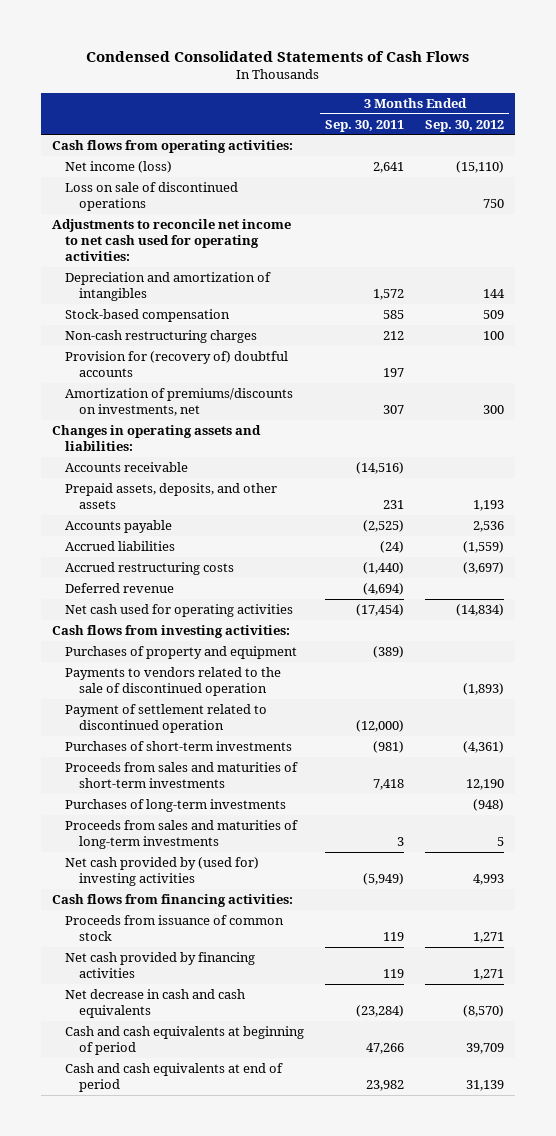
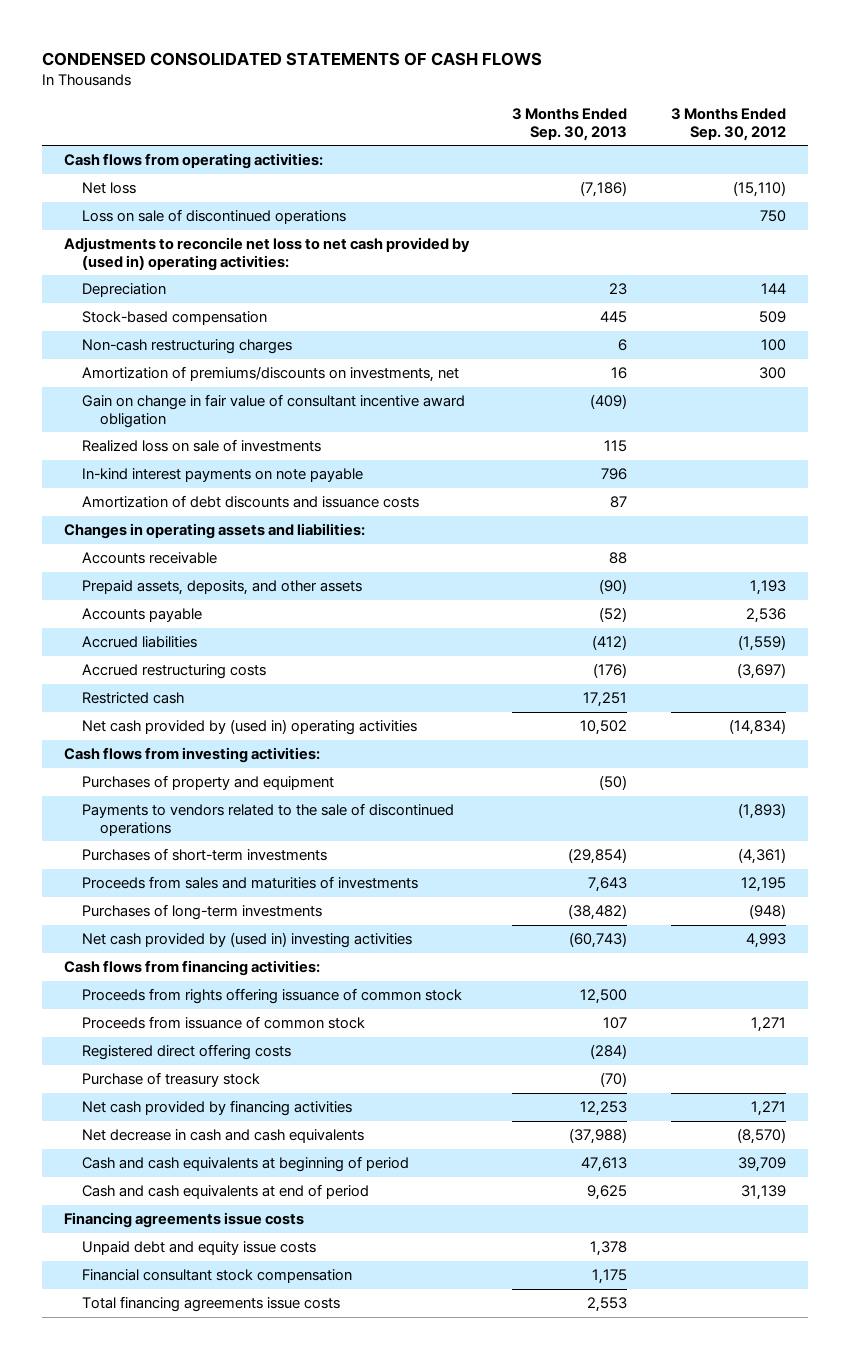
- Condensed Consolidated Statements of Cash Flows
+ CONDENSED CONSOLIDATED STATEMENTS OF CASH FLOWS
- | 3 Months Ended Sep. 30, 2011 | 3 Months Ended Sep. 30, 2012
+ | 3 Months Ended Sep. 30, 2013 | 3 Months Ended Sep. 30, 2012
- Net income (loss) | 2,641 | (15,110)
+ Net loss | (7,186) | (15,110)
- Adjustments to reconcile net income to net cash used for operating activities:
- Depreciation and amortization of intangibles | 1,572 | 144
+ Adjustments to reconcile net loss to net cash provided by (used in) operating activities:
+ Depreciation | 23 | 144
- Provision for (recovery of) doubtful accounts | 197 |
+ Gain on change in fair value of consultant incentive award obligation | (409) |
+ Realized loss on sale of investments | 115 |
+ In-kind interest payments on note payable | 796 |
+ Amortization of debt discounts and issuance costs | 87 |
- Deferred revenue | (4,694) |
- Net cash used for operating activities | (17,454) | (14,834)
+ Restricted cash | 17,251 |
+ Net cash provided by (used in) operating activities | 10,502 | (14,834)
- Payments to vendors related to the sale of discontinued operation | | (1,893)
- Payment of settlement related to discontinued operation | (12,000) |
+ Payments to vendors related to the sale of discontinued operations | | (1,893)
- Proceeds from sales and maturities of short-term investments | 7,418 | 12,190
+ Proceeds from sales and maturities of investments | 7,643 | 12,195
- Proceeds from sales and maturities of long-term investments | 3 | 5
- Net cash provided by (used for) investing activities | (5,949) | 4,993
+ Net cash provided by (used in) investing activities | (60,743) | 4,993
+ Proceeds from rights offering issuance of common stock | 12,500 |
+ Registered direct offering costs | (284) |
+ Purchase of treasury stock | (70) |
+ Financing agreements issue costs
+ Unpaid debt and equity issue costs | 1,378 |
+ Financial consultant stock compensation | 1,175 |
+ Total financing agreements issue costs | 2,553 |

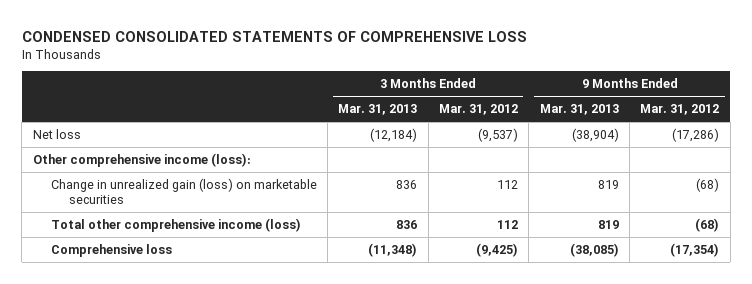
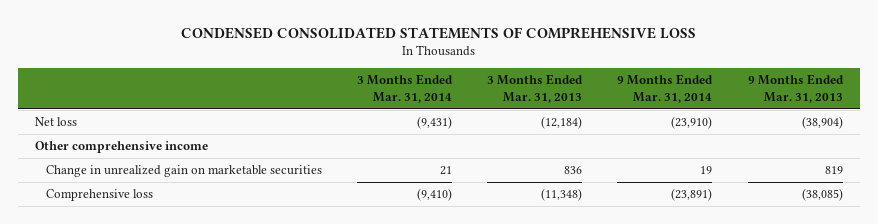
- | 3 Months Ended Mar. 31, 2013 | 3 Months Ended Mar. 31, 2012 | 9 Months Ended Mar. 31, 2013 | 9 Months Ended Mar. 31, 2012
+ | 3 Months Ended Mar. 31, 2014 | 3 Months Ended Mar. 31, 2013 | 9 Months Ended Mar. 31, 2014 | 9 Months Ended Mar. 31, 2013
- Other comprehensive income (loss):
- Change in unrealized gain (loss) on marketable securities | 836 | 112 | 819 | (68)
- Total other comprehensive income (loss) | 836 | 112 | 819 | (68)
+ Other comprehensive income
+ Change in unrealized gain on marketable securities | 21 | 836 | 19 | 819

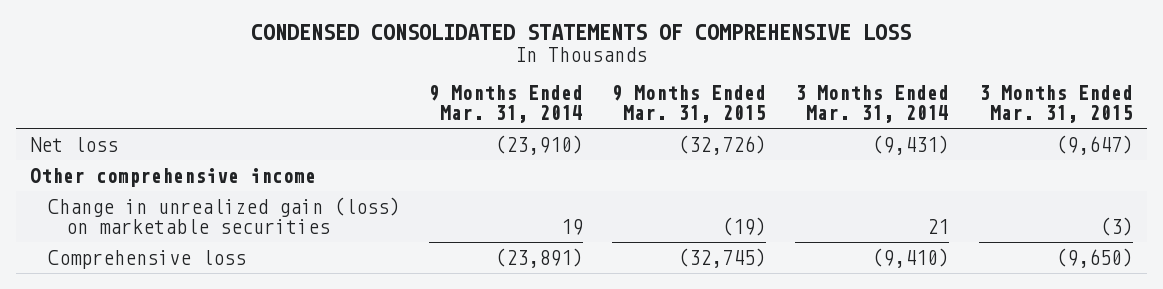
- | 3 Months Ended Mar. 31, 2014 | 3 Months Ended Mar. 31, 2013 | 9 Months Ended Mar. 31, 2014 | 9 Months Ended Mar. 31, 2013
+ | 9 Months Ended Mar. 31, 2014 | 9 Months Ended Mar. 31, 2015 | 3 Months Ended Mar. 31, 2014 | 3 Months Ended Mar. 31, 2015
- Change in unrealized gain on marketable securities | 21 | 836 | 19 | 819
+ Change in unrealized gain (loss) on marketable securities | 19 | (19) | 21 | (3)

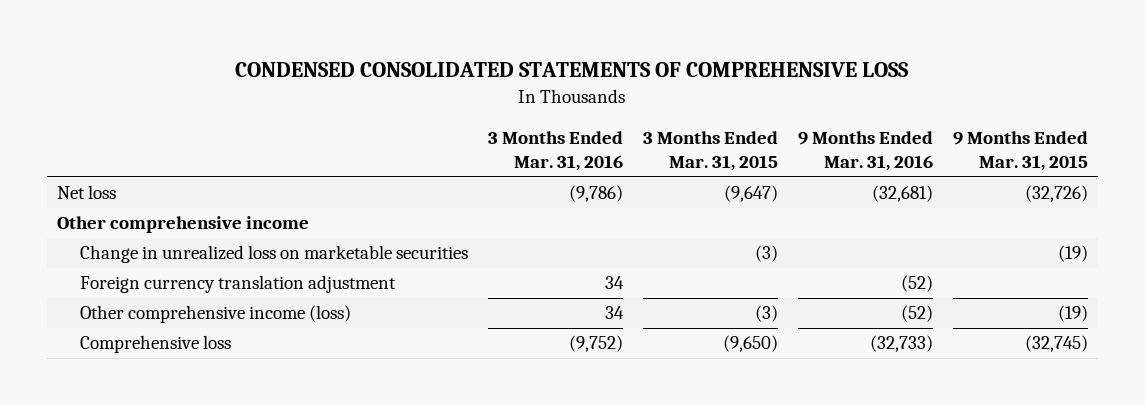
- | 9 Months Ended Mar. 31, 2014 | 9 Months Ended Mar. 31, 2015 | 3 Months Ended Mar. 31, 2014 | 3 Months Ended Mar. 31, 2015
+ | 3 Months Ended Mar. 31, 2016 | 3 Months Ended Mar. 31, 2015 | 9 Months Ended Mar. 31, 2016 | 9 Months Ended Mar. 31, 2015
- Change in unrealized gain (loss) on marketable securities | 19 | (19) | 21 | (3)
+ Change in unrealized loss on marketable securities | | (3) | | (19)
+ Foreign currency translation adjustment | 34 | | (52) |
+ Other comprehensive income (loss) | 34 | (3) | (52) | (19)

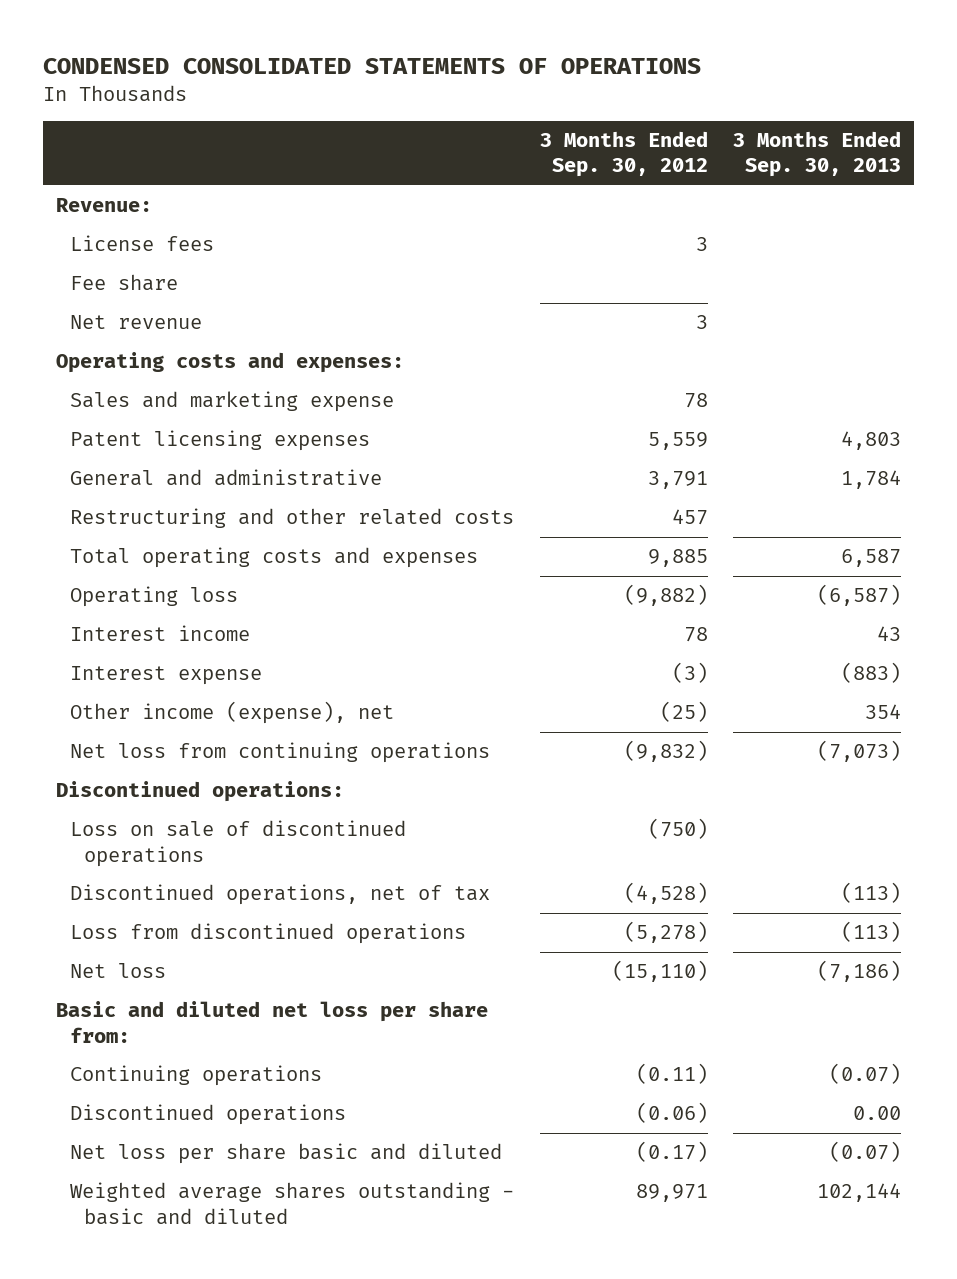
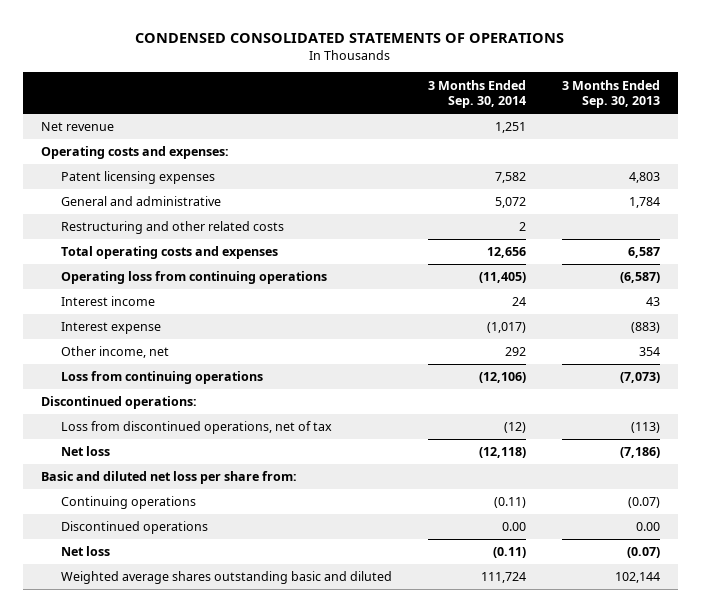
- | 3 Months Ended Sep. 30, 2012 | 3 Months Ended Sep. 30, 2013
+ | 3 Months Ended Sep. 30, 2014 | 3 Months Ended Sep. 30, 2013
- Revenue:
- License fees | 3 |
- Fee share
- Sales and marketing expense | 78 |
- Operating loss | (9,882) | (6,587)
+ Operating loss from continuing operations | (11,405) | (6,587)
- Other income (expense), net | (25) | 354
- Net loss from continuing operations | (9,832) | (7,073)
+ Other income, net | 292 | 354
+ Loss from continuing operations | (12,106) | (7,073)
- Loss on sale of discontinued operations | (750) |
- Discontinued operations, net of tax | (4,528) | (113)
- Loss from discontinued operations | (5,278) | (113)
+ Loss from discontinued operations, net of tax | (12) | (113)
- Net loss per share basic and diluted | (0.17) | (0.07)
- Weighted average shares outstanding - basic and diluted | 89,971 | 102,144
+ Net loss | (0.11) | (0.07)
+ Weighted average shares outstanding basic and diluted | 111,724 | 102,144

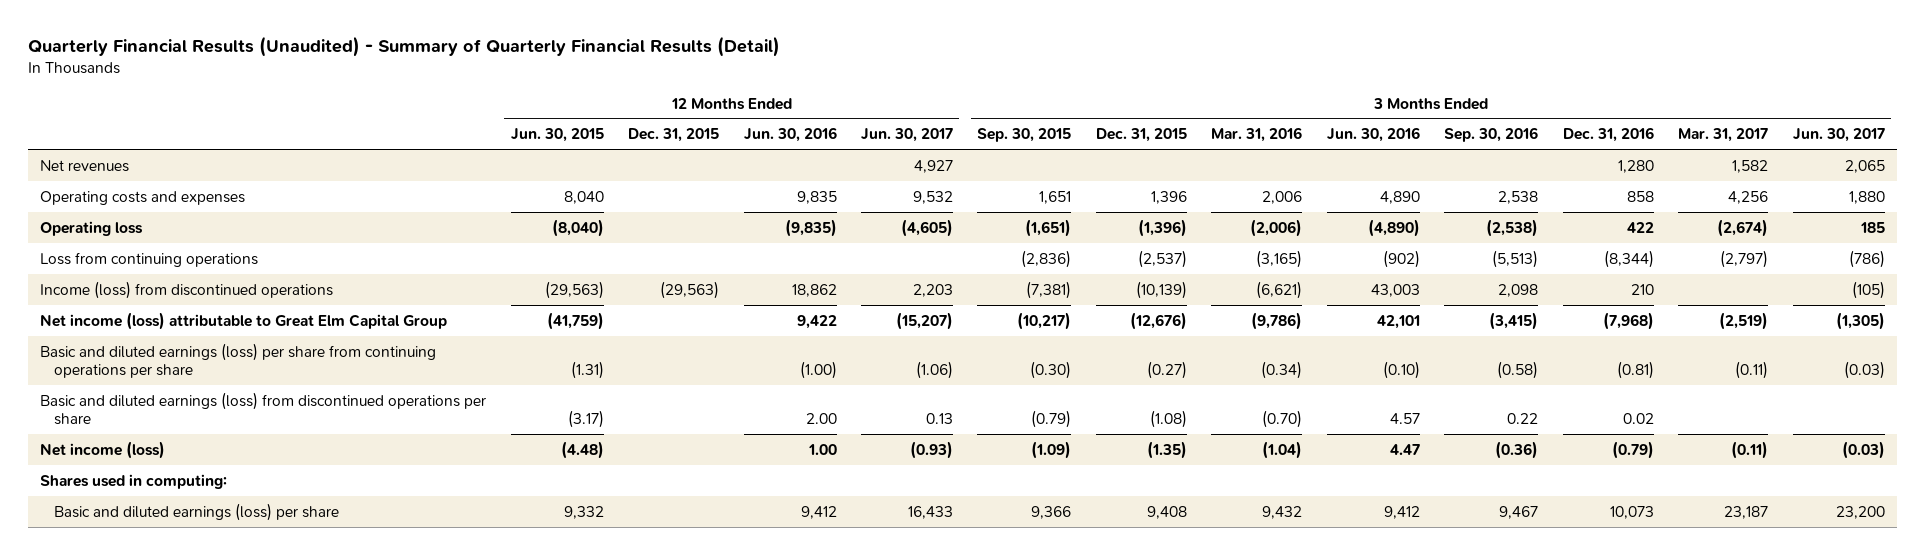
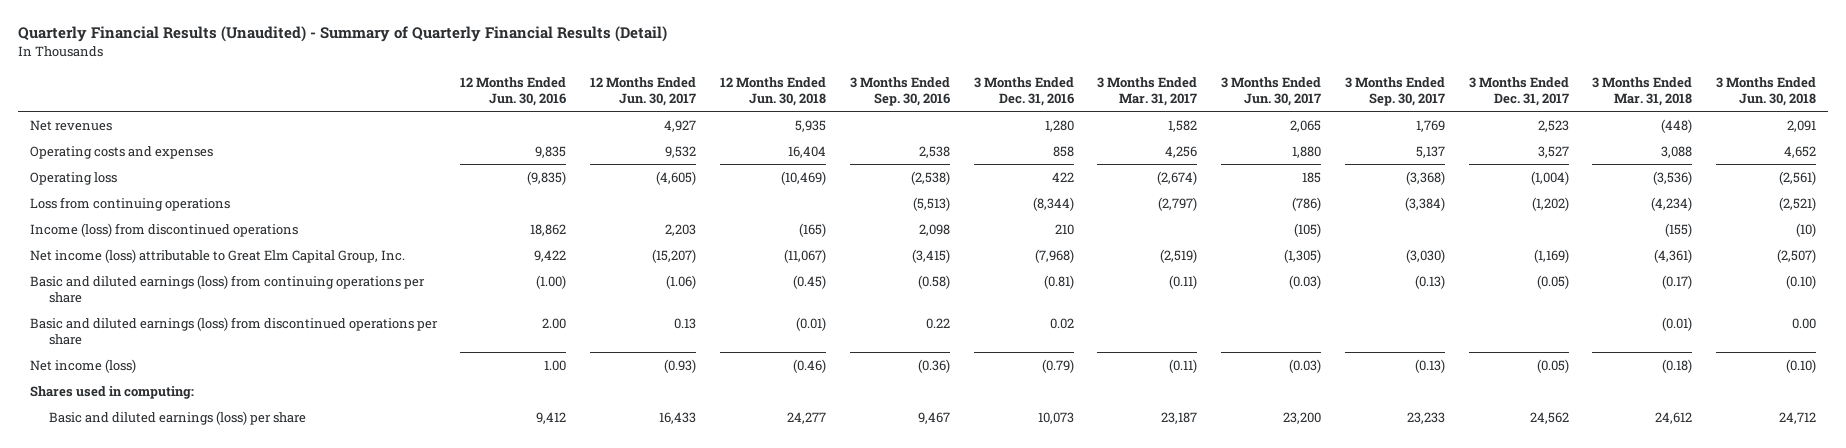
- | 12 Months Ended Jun. 30, 2015 | 12 Months Ended Dec. 31, 2015 | 12 Months Ended Jun. 30, 2016 | 12 Months Ended Jun. 30, 2017 | 3 Months Ended Sep. 30, 2015 | 3 Months Ended Dec. 31, 2015 | 3 Months Ended Mar. 31, 2016 | 3 Months Ended Jun. 30, 2016 | 3 Months Ended Sep. 30, 2016 | 3 Months Ended Dec. 31, 2016 | 3 Months Ended Mar. 31, 2017 | 3 Months Ended Jun. 30, 2017
+ | 12 Months Ended Jun. 30, 2016 | 12 Months Ended Jun. 30, 2017 | 12 Months Ended Jun. 30, 2018 | 3 Months Ended Sep. 30, 2016 | 3 Months Ended Dec. 31, 2016 | 3 Months Ended Mar. 31, 2017 | 3 Months Ended Jun. 30, 2017 | 3 Months Ended Sep. 30, 2017 | 3 Months Ended Dec. 31, 2017 | 3 Months Ended Mar. 31, 2018 | 3 Months Ended Jun. 30, 2018
- Net income (loss) attributable to Great Elm Capital Group | (41,759) | | 9,422 | (15,207) | (10,217) | (12,676) | (9,786) | 42,101 | (3,415) | (7,968) | (2,519) | (1,305)
- Basic and diluted earnings (loss) per share from continuing operations per share | (1.31) | | (1.00) | (1.06) | (0.30) | (0.27) | (0.34) | (0.10) | (0.58) | (0.81) | (0.11) | (0.03)
+ Net income (loss) attributable to Great Elm Capital Group, Inc. | 9,422 | (15,207) | (11,067) | (3,415) | (7,968) | (2,519) | (1,305) | (3,030) | (1,169) | (4,361) | (2,507)
+ Basic and diluted earnings (loss) from continuing operations per share | (1.00) | (1.06) | (0.45) | (0.58) | (0.81) | (0.11) | (0.03) | (0.13) | (0.05) | (0.17) | (0.10)

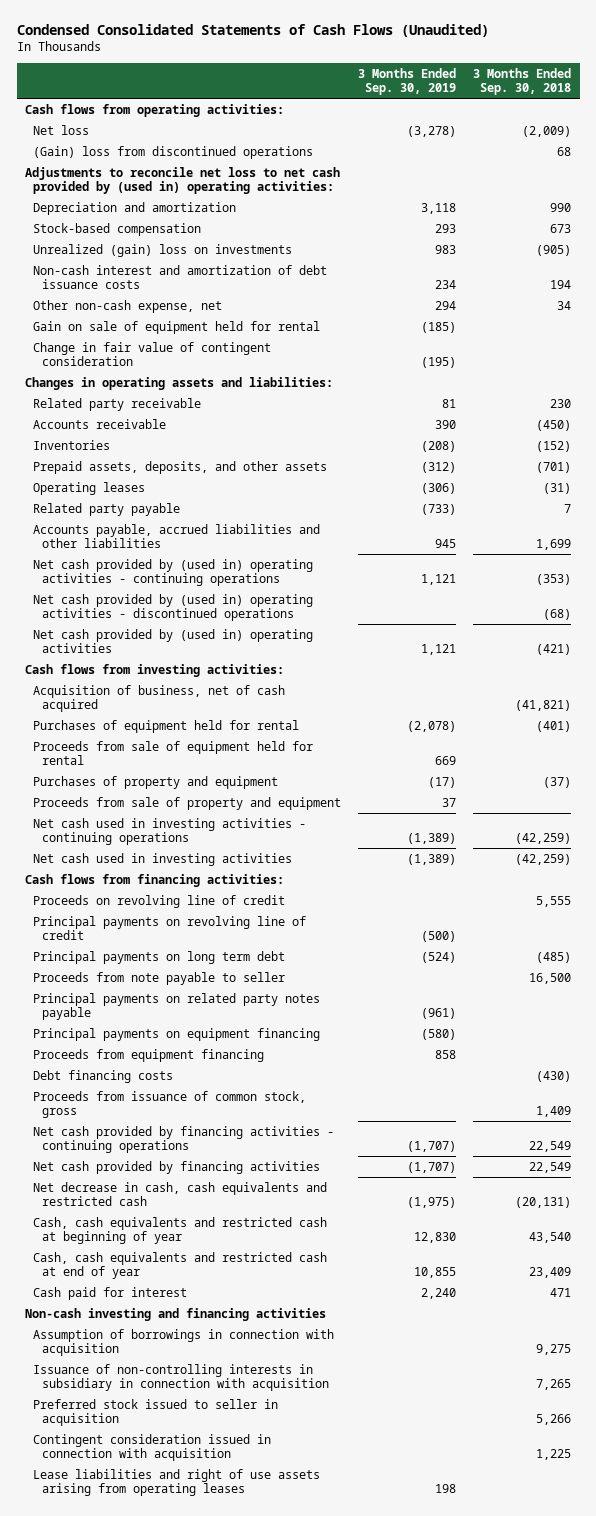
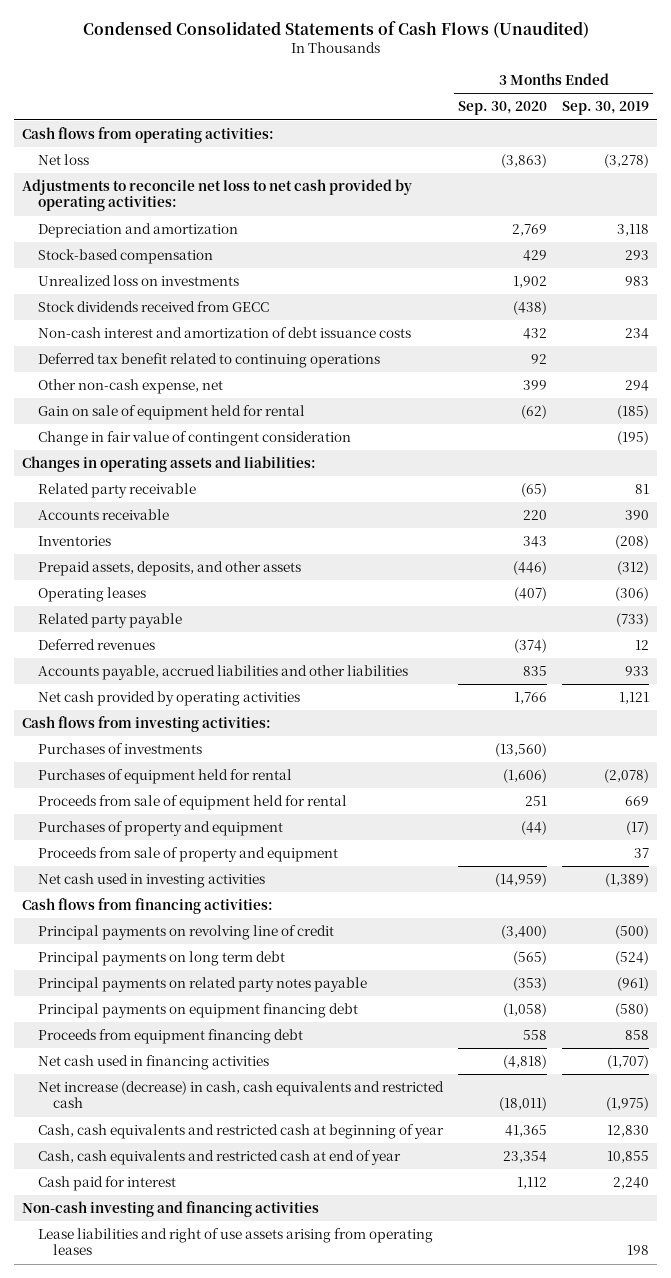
- | 3 Months Ended Sep. 30, 2019 | 3 Months Ended Sep. 30, 2018
+ | 3 Months Ended Sep. 30, 2020 | 3 Months Ended Sep. 30, 2019
- (Gain) loss from discontinued operations | | 68
- Adjustments to reconcile net loss to net cash provided by (used in) operating activities:
+ Adjustments to reconcile net loss to net cash provided by operating activities:
- Unrealized (gain) loss on investments | 983 | (905)
+ Unrealized loss on investments | 1,902 | 983
+ Stock dividends received from GECC | (438) |
+ Deferred tax benefit related to continuing operations | 92 |
- Accounts payable, accrued liabilities and other liabilities | 945 | 1,699
- Net cash provided by (used in) operating activities - continuing operations | 1,121 | (353)
- Net cash provided by (used in) operating activities - discontinued operations | | (68)
- Net cash provided by (used in) operating activities | 1,121 | (421)
+ Deferred revenues | (374) | 12
+ Accounts payable, accrued liabilities and other liabilities | 835 | 933
+ Net cash provided by operating activities | 1,766 | 1,121
- Acquisition of business, net of cash acquired | | (41,821)
+ Purchases of investments | (13,560) |
- Net cash used in investing activities - continuing operations | (1,389) | (42,259)
- Proceeds on revolving line of credit | | 5,555
- Proceeds from note payable to seller | | 16,500
- Principal payments on equipment financing | (580) |
- Proceeds from equipment financing | 858 |
- Debt financing costs | | (430)
- Proceeds from issuance of common stock, gross | | 1,409
- Net cash provided by financing activities - continuing operations | (1,707) | 22,549
- Net cash provided by financing activities | (1,707) | 22,549
- Net decrease in cash, cash equivalents and restricted cash | (1,975) | (20,131)
+ Principal payments on equipment financing debt | (1,058) | (580)
+ Proceeds from equipment financing debt | 558 | 858
+ Net cash used in financing activities | (4,818) | (1,707)
+ Net increase (decrease) in cash, cash equivalents and restricted cash | (18,011) | (1,975)
- Assumption of borrowings in connection with acquisition | | 9,275
- Issuance of non-controlling interests in subsidiary in connection with acquisition | | 7,265
- Preferred stock issued to seller in acquisition | | 5,266
- Contingent consideration issued in connection with acquisition | | 1,225

